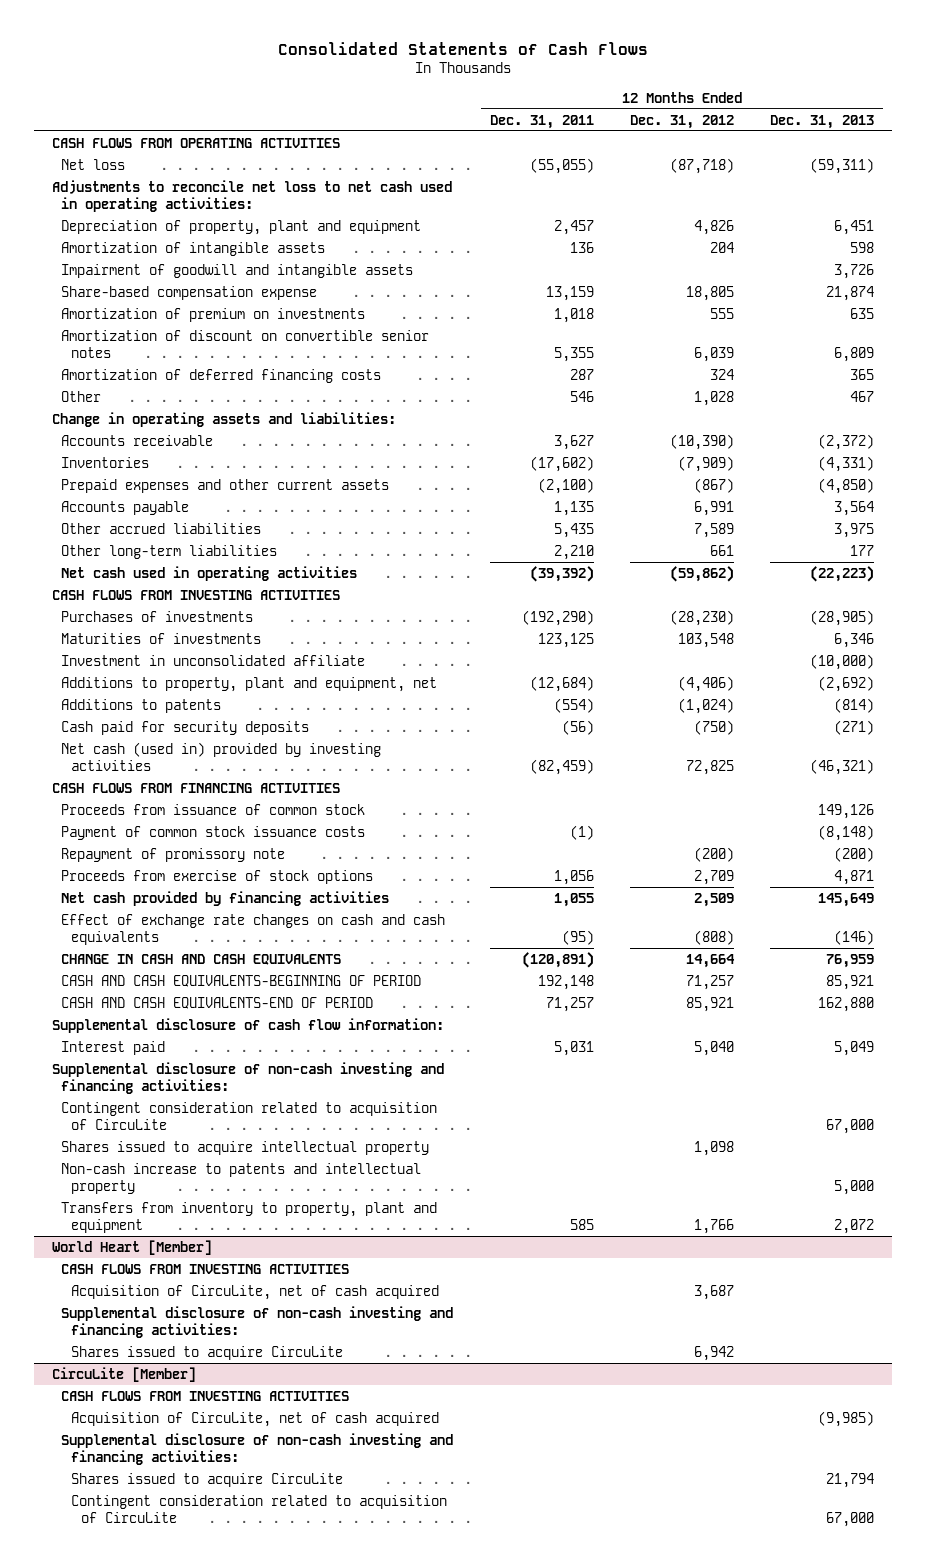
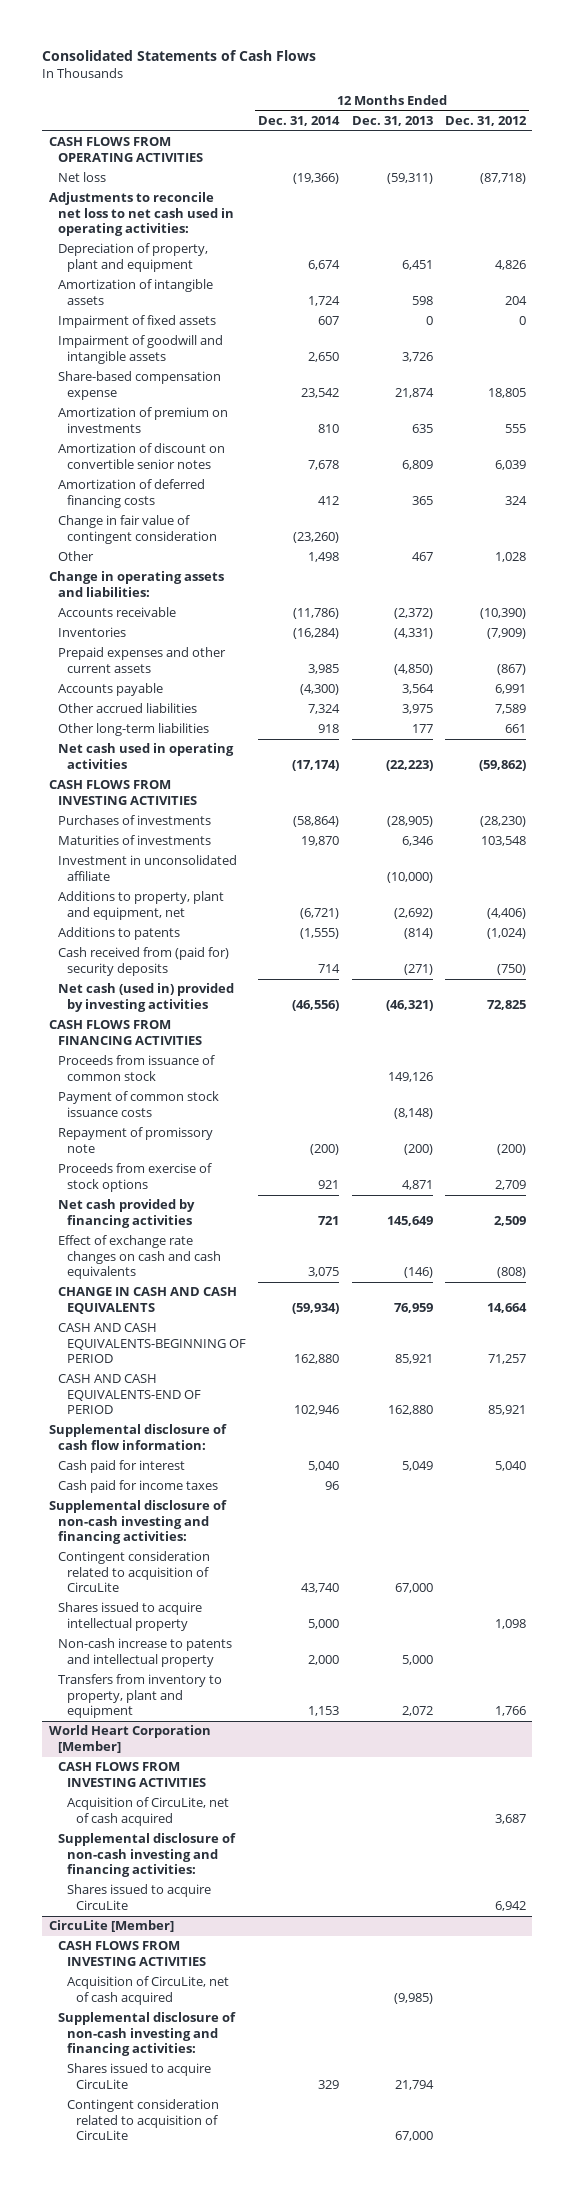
- | 12 Months Ended Dec. 31, 2011 | 12 Months Ended Dec. 31, 2012 | 12 Months Ended Dec. 31, 2013
+ | 12 Months Ended Dec. 31, 2014 | 12 Months Ended Dec. 31, 2013 | 12 Months Ended Dec. 31, 2012
+ Impairment of fixed assets | 607 | 0 | 0
+ Change in fair value of contingent consideration | (23,260) | |
- Cash paid for security deposits | (56) | (750) | (271)
+ Cash received from (paid for) security deposits | 714 | (271) | (750)
- Interest paid | 5,031 | 5,040 | 5,049
+ Cash paid for interest | 5,040 | 5,049 | 5,040
+ Cash paid for income taxes | 96 | |
- World Heart [Member]
+ World Heart Corporation [Member]

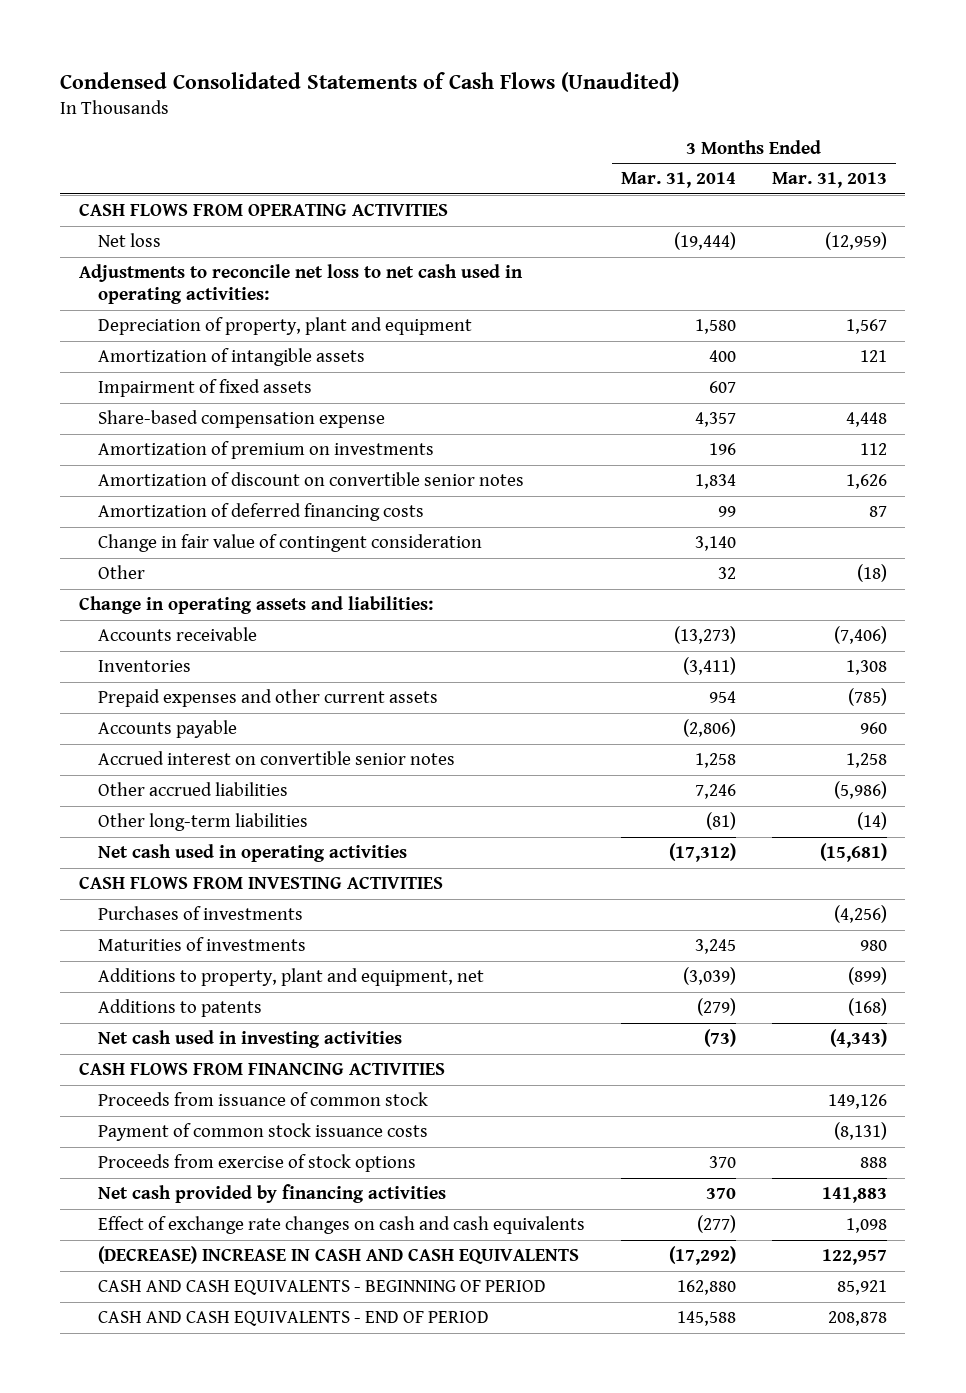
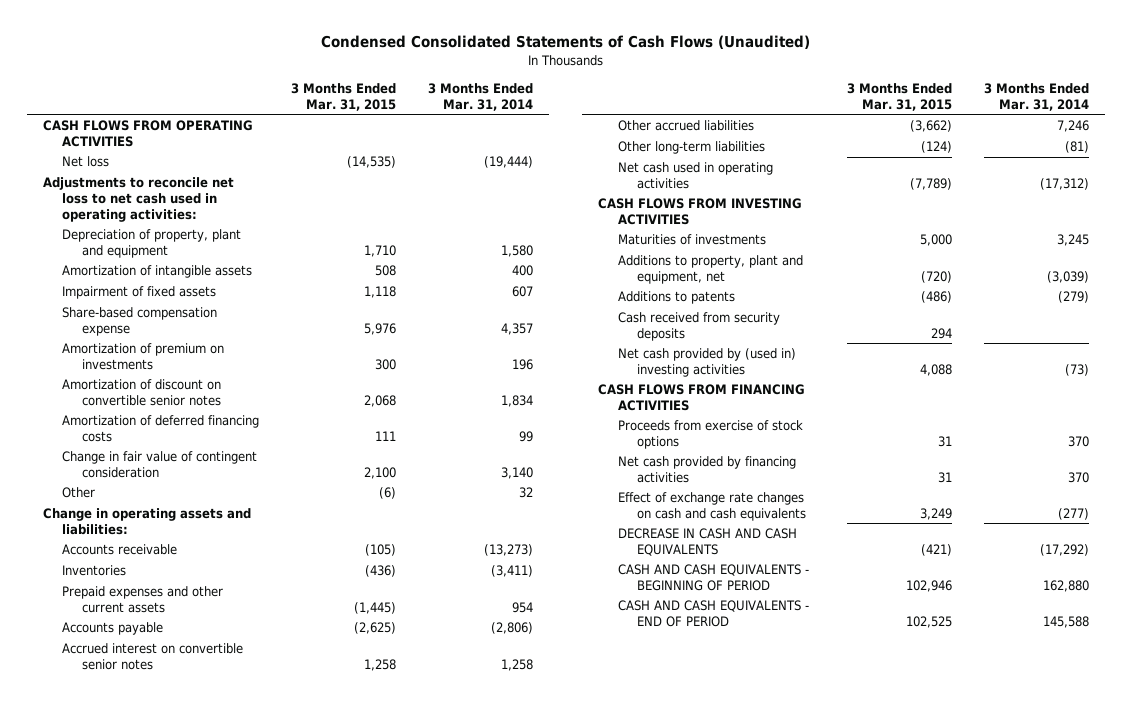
- | 3 Months Ended Mar. 31, 2014 | 3 Months Ended Mar. 31, 2013
+ | 3 Months Ended Mar. 31, 2015 | 3 Months Ended Mar. 31, 2014
- Purchases of investments | | (4,256)
- Net cash used in investing activities | (73) | (4,343)
+ Cash received from security deposits | 294 |
+ Net cash provided by (used in) investing activities | 4,088 | (73)
- Proceeds from issuance of common stock | | 149,126
- Payment of common stock issuance costs | | (8,131)
- (DECREASE) INCREASE IN CASH AND CASH EQUIVALENTS | (17,292) | 122,957
+ DECREASE IN CASH AND CASH EQUIVALENTS | (421) | (17,292)

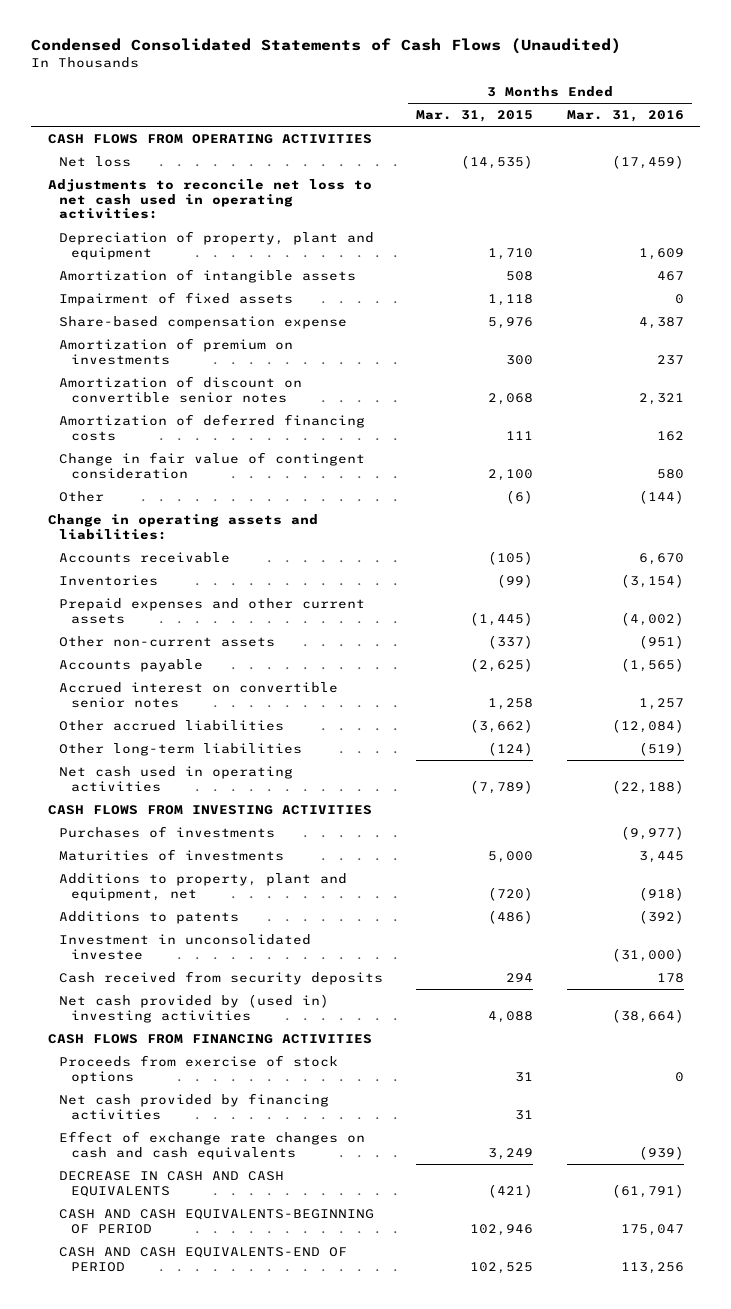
- | 3 Months Ended Mar. 31, 2015 | 3 Months Ended Mar. 31, 2014
+ | 3 Months Ended Mar. 31, 2015 | 3 Months Ended Mar. 31, 2016
- Inventories | (436) | (3,411)
+ Inventories | (99) | (3,154)
+ Other non-current assets | (337) | (951)
+ Purchases of investments | | (9,977)
+ Investment in unconsolidated investee | | (31,000)
- CASH AND CASH EQUIVALENTS - BEGINNING OF PERIOD | 102,946 | 162,880
- CASH AND CASH EQUIVALENTS - END OF PERIOD | 102,525 | 145,588
+ CASH AND CASH EQUIVALENTS-BEGINNING OF PERIOD | 102,946 | 175,047
+ CASH AND CASH EQUIVALENTS-END OF PERIOD | 102,525 | 113,256

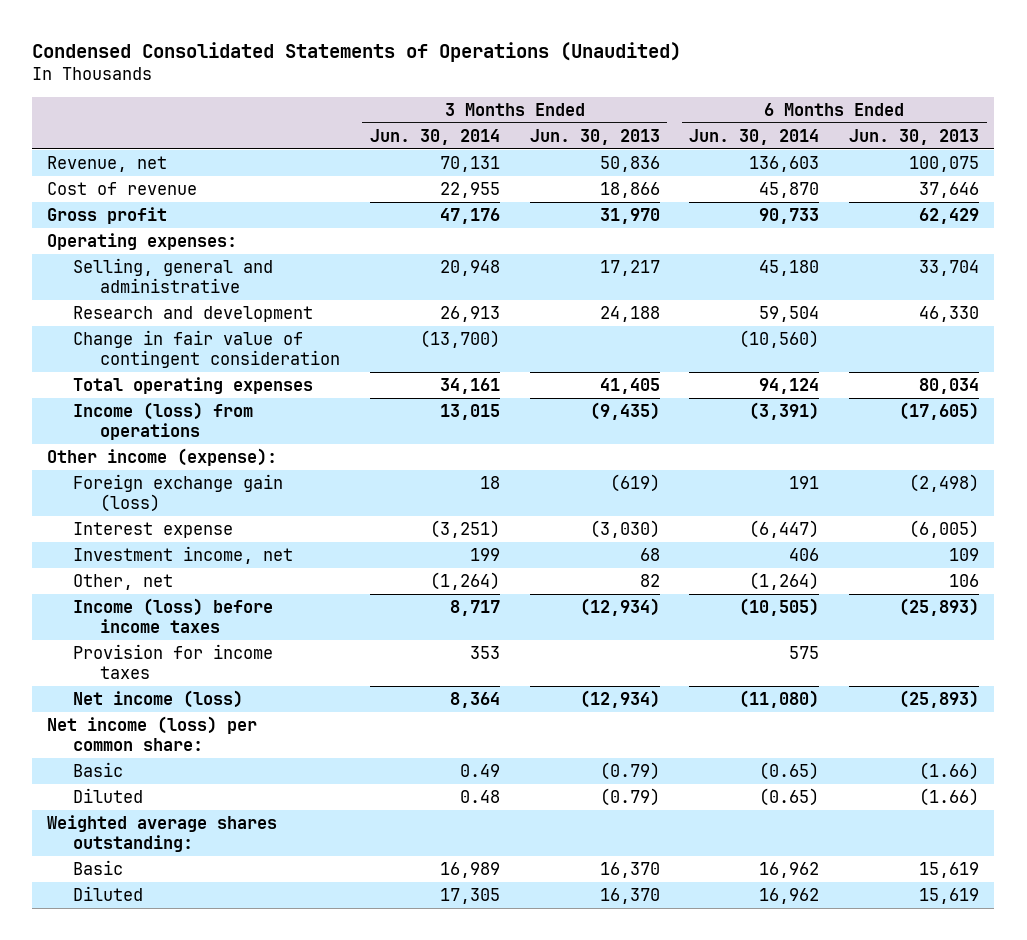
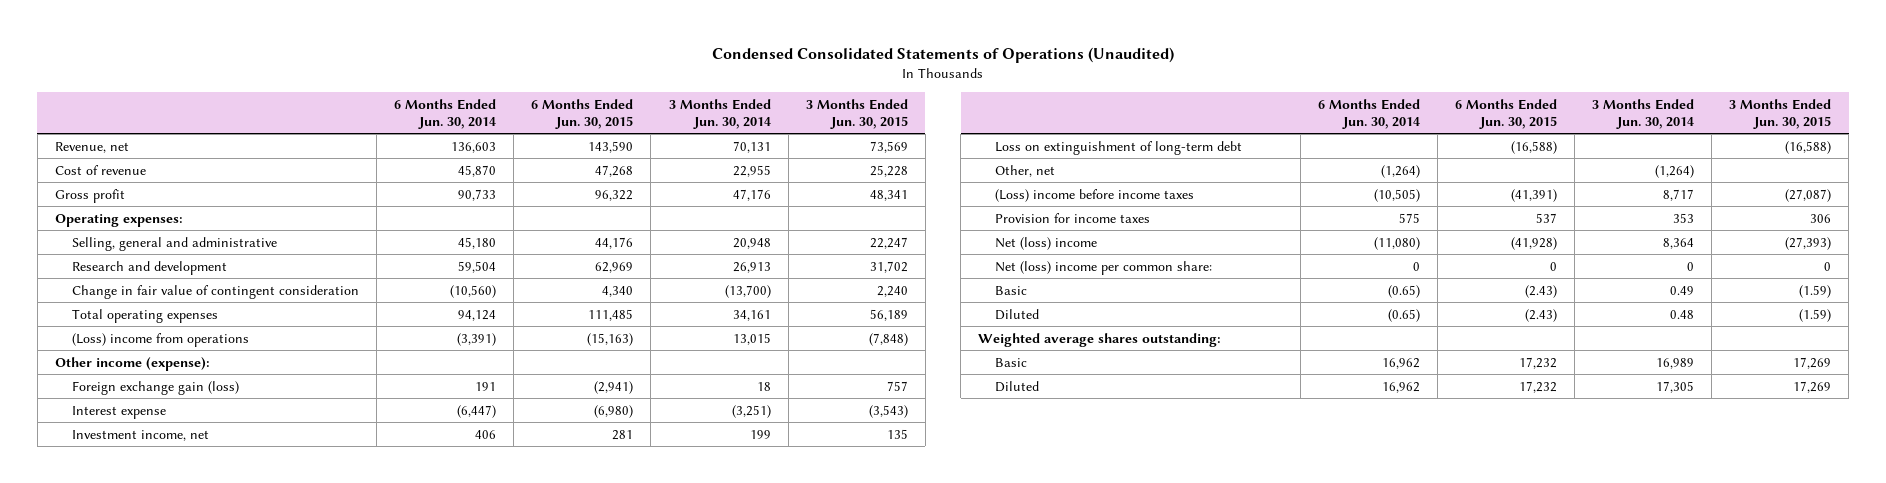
- | 3 Months Ended Jun. 30, 2014 | 3 Months Ended Jun. 30, 2013 | 6 Months Ended Jun. 30, 2014 | 6 Months Ended Jun. 30, 2013
+ | 6 Months Ended Jun. 30, 2014 | 6 Months Ended Jun. 30, 2015 | 3 Months Ended Jun. 30, 2014 | 3 Months Ended Jun. 30, 2015
- Income (loss) from operations | 13,015 | (9,435) | (3,391) | (17,605)
+ (Loss) income from operations | (3,391) | (15,163) | 13,015 | (7,848)
+ Loss on extinguishment of long-term debt | | (16,588) | | (16,588)
- Income (loss) before income taxes | 8,717 | (12,934) | (10,505) | (25,893)
+ (Loss) income before income taxes | (10,505) | (41,391) | 8,717 | (27,087)
- Net income (loss) | 8,364 | (12,934) | (11,080) | (25,893)
- Net income (loss) per common share:
+ Net (loss) income | (11,080) | (41,928) | 8,364 | (27,393)
+ Net (loss) income per common share: | 0 | 0 | 0 | 0

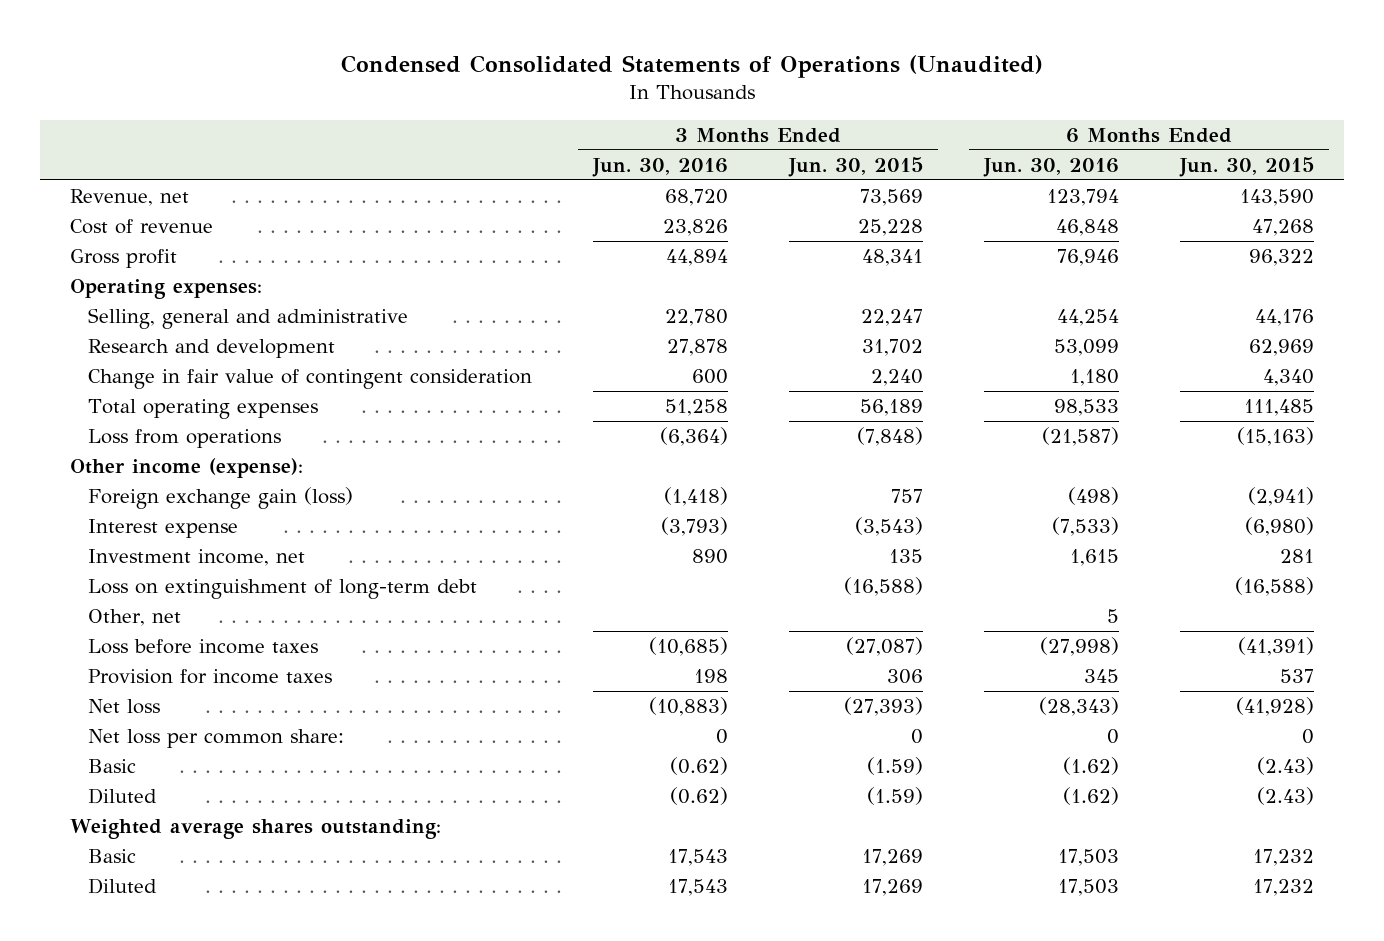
- | 6 Months Ended Jun. 30, 2014 | 6 Months Ended Jun. 30, 2015 | 3 Months Ended Jun. 30, 2014 | 3 Months Ended Jun. 30, 2015
+ | 3 Months Ended Jun. 30, 2016 | 3 Months Ended Jun. 30, 2015 | 6 Months Ended Jun. 30, 2016 | 6 Months Ended Jun. 30, 2015
- (Loss) income from operations | (3,391) | (15,163) | 13,015 | (7,848)
+ Loss from operations | (6,364) | (7,848) | (21,587) | (15,163)
- (Loss) income before income taxes | (10,505) | (41,391) | 8,717 | (27,087)
+ Loss before income taxes | (10,685) | (27,087) | (27,998) | (41,391)
- Net (loss) income | (11,080) | (41,928) | 8,364 | (27,393)
- Net (loss) income per common share: | 0 | 0 | 0 | 0
+ Net loss | (10,883) | (27,393) | (28,343) | (41,928)
+ Net loss per common share: | 0 | 0 | 0 | 0

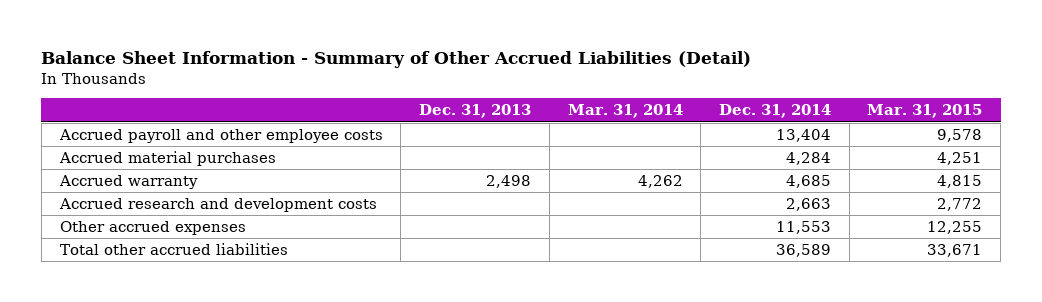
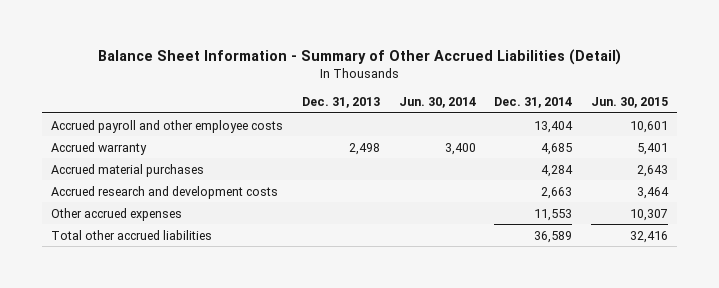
- | Dec. 31, 2013 | Mar. 31, 2014 | Dec. 31, 2014 | Mar. 31, 2015
+ | Dec. 31, 2013 | Jun. 30, 2014 | Dec. 31, 2014 | Jun. 30, 2015
moved down: Accrued material purchases | | | 4,284 | 2,643

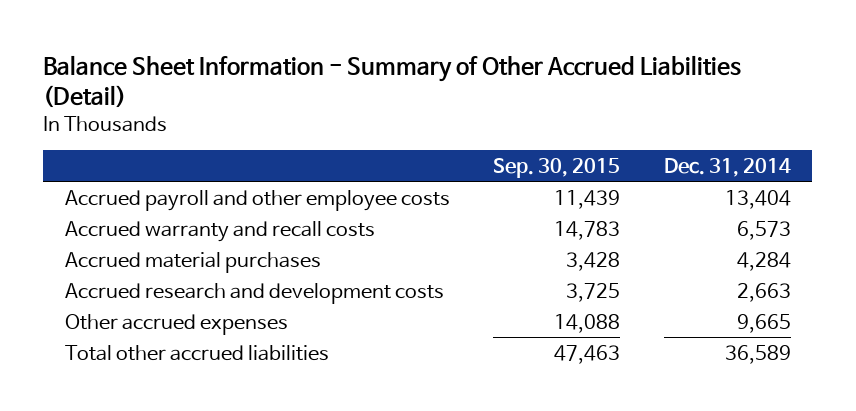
- | Dec. 31, 2013 | Jun. 30, 2014 | Dec. 31, 2014 | Jun. 30, 2015
+ | Sep. 30, 2015 | Dec. 31, 2014
- Accrued warranty | 2,498 | 3,400 | 4,685 | 5,401
+ Accrued warranty and recall costs | 14,783 | 6,573
- Other accrued expenses | | | 11,553 | 10,307
+ Other accrued expenses | 14,088 | 9,665

